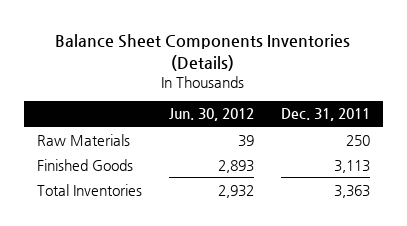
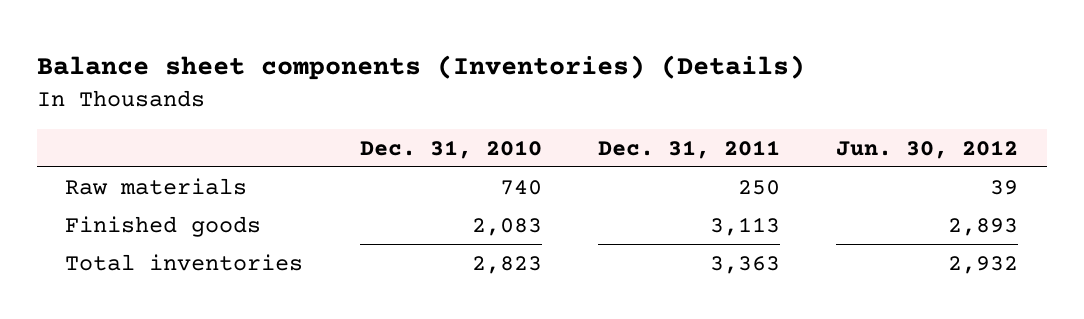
- Balance Sheet Components Inventories (Details)
+ Balance sheet components (Inventories) (Details)
- | Jun. 30, 2012 | Dec. 31, 2011
+ | Dec. 31, 2010 | Dec. 31, 2011 | Jun. 30, 2012
- Raw Materials | 39 | 250
- Finished Goods | 2,893 | 3,113
- Total Inventories | 2,932 | 3,363
+ Raw materials | 740 | 250 | 39
+ Finished goods | 2,083 | 3,113 | 2,893
+ Total inventories | 2,823 | 3,363 | 2,932

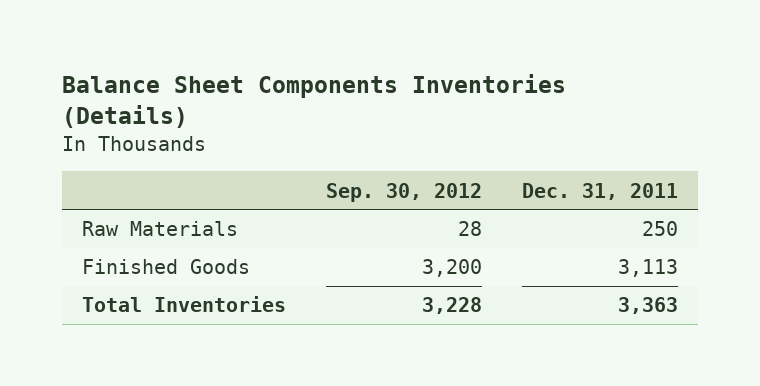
- Balance sheet components (Inventories) (Details)
+ Balance Sheet Components Inventories (Details)
- | Dec. 31, 2010 | Dec. 31, 2011 | Jun. 30, 2012
+ | Sep. 30, 2012 | Dec. 31, 2011
- Raw materials | 740 | 250 | 39
- Finished goods | 2,083 | 3,113 | 2,893
- Total inventories | 2,823 | 3,363 | 2,932
+ Raw Materials | 28 | 250
+ Finished Goods | 3,200 | 3,113
+ Total Inventories | 3,228 | 3,363

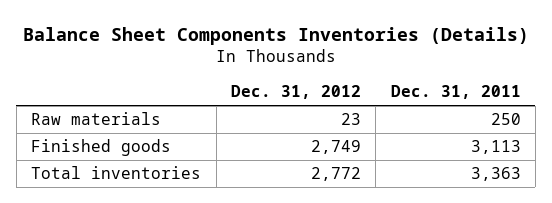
- | Sep. 30, 2012 | Dec. 31, 2011
+ | Dec. 31, 2012 | Dec. 31, 2011
- Raw Materials | 28 | 250
- Finished Goods | 3,200 | 3,113
- Total Inventories | 3,228 | 3,363
+ Raw materials | 23 | 250
+ Finished goods | 2,749 | 3,113
+ Total inventories | 2,772 | 3,363

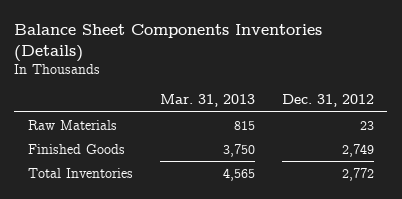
- | Dec. 31, 2012 | Dec. 31, 2011
+ | Mar. 31, 2013 | Dec. 31, 2012
- Raw materials | 23 | 250
- Finished goods | 2,749 | 3,113
- Total inventories | 2,772 | 3,363
+ Raw Materials | 815 | 23
+ Finished Goods | 3,750 | 2,749
+ Total Inventories | 4,565 | 2,772

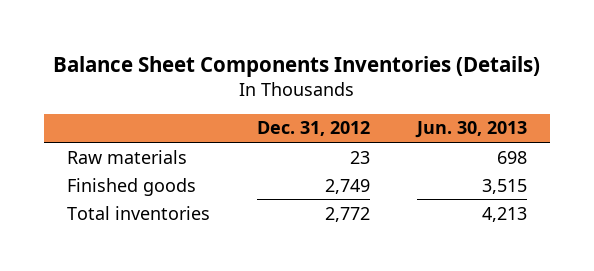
- | Mar. 31, 2013 | Dec. 31, 2012
+ | Dec. 31, 2012 | Jun. 30, 2013
- Raw Materials | 815 | 23
- Finished Goods | 3,750 | 2,749
- Total Inventories | 4,565 | 2,772
+ Raw materials | 23 | 698
+ Finished goods | 2,749 | 3,515
+ Total inventories | 2,772 | 4,213

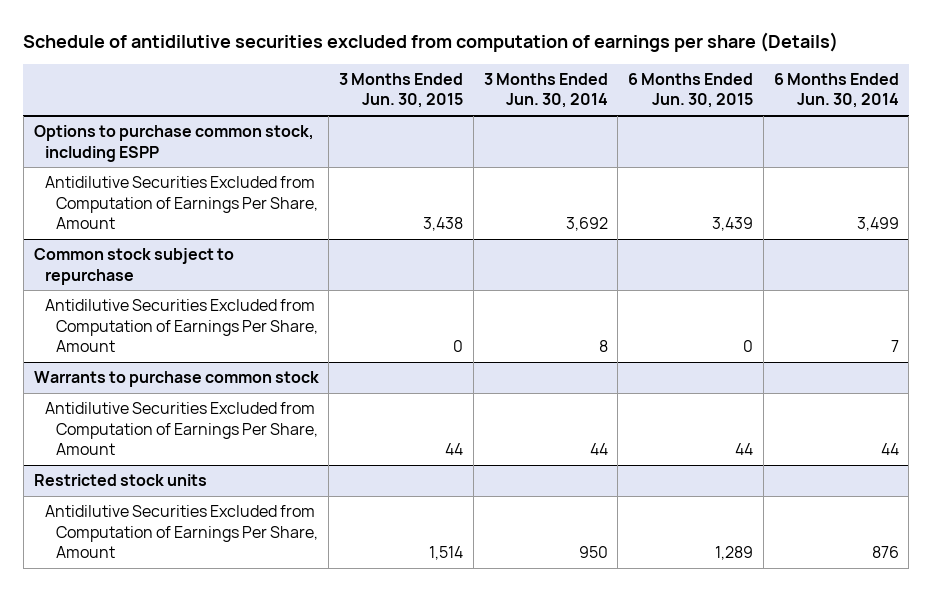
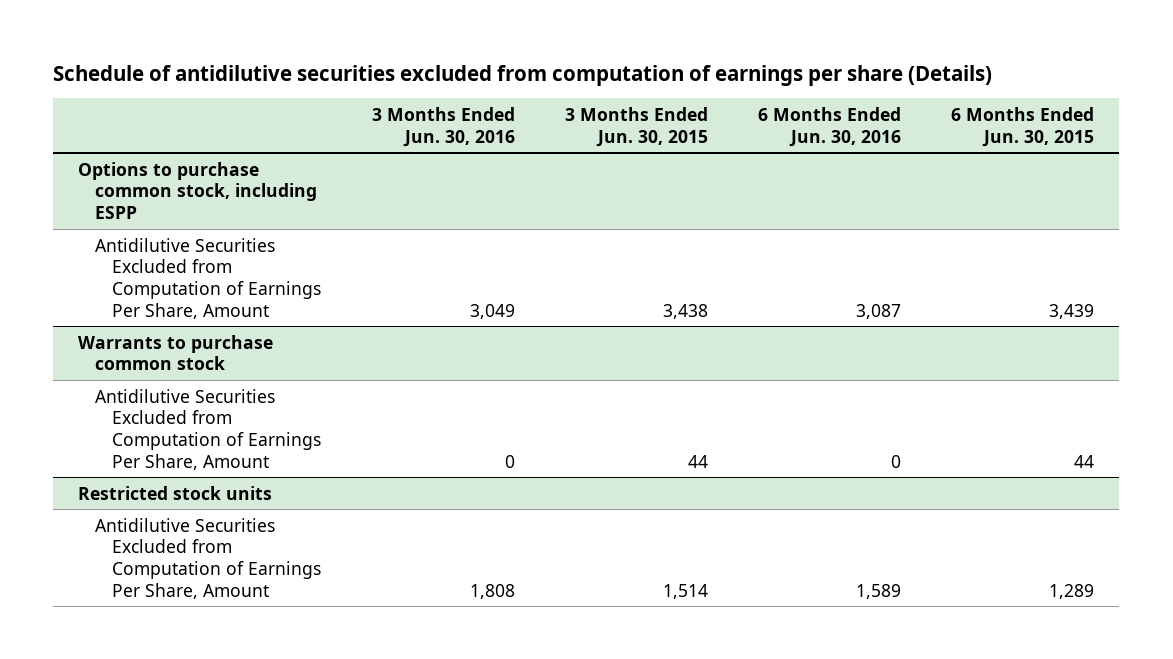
- | 3 Months Ended Jun. 30, 2015 | 3 Months Ended Jun. 30, 2014 | 6 Months Ended Jun. 30, 2015 | 6 Months Ended Jun. 30, 2014
+ | 3 Months Ended Jun. 30, 2016 | 3 Months Ended Jun. 30, 2015 | 6 Months Ended Jun. 30, 2016 | 6 Months Ended Jun. 30, 2015
- Common stock subject to repurchase
- Antidilutive Securities Excluded from Computation of Earnings Per Share, Amount | 0 | 8 | 0 | 7

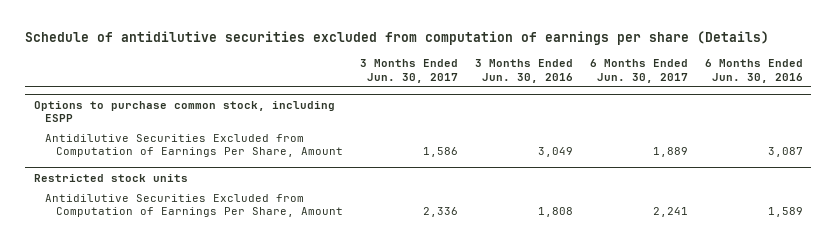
- | 3 Months Ended Jun. 30, 2016 | 3 Months Ended Jun. 30, 2015 | 6 Months Ended Jun. 30, 2016 | 6 Months Ended Jun. 30, 2015
+ | 3 Months Ended Jun. 30, 2017 | 3 Months Ended Jun. 30, 2016 | 6 Months Ended Jun. 30, 2017 | 6 Months Ended Jun. 30, 2016
- Warrants to purchase common stock
- Antidilutive Securities Excluded from Computation of Earnings Per Share, Amount | 0 | 44 | 0 | 44

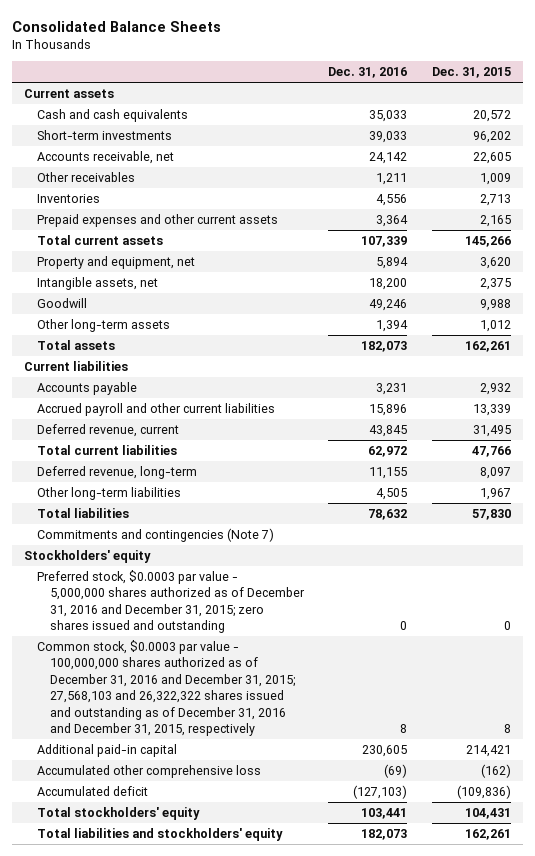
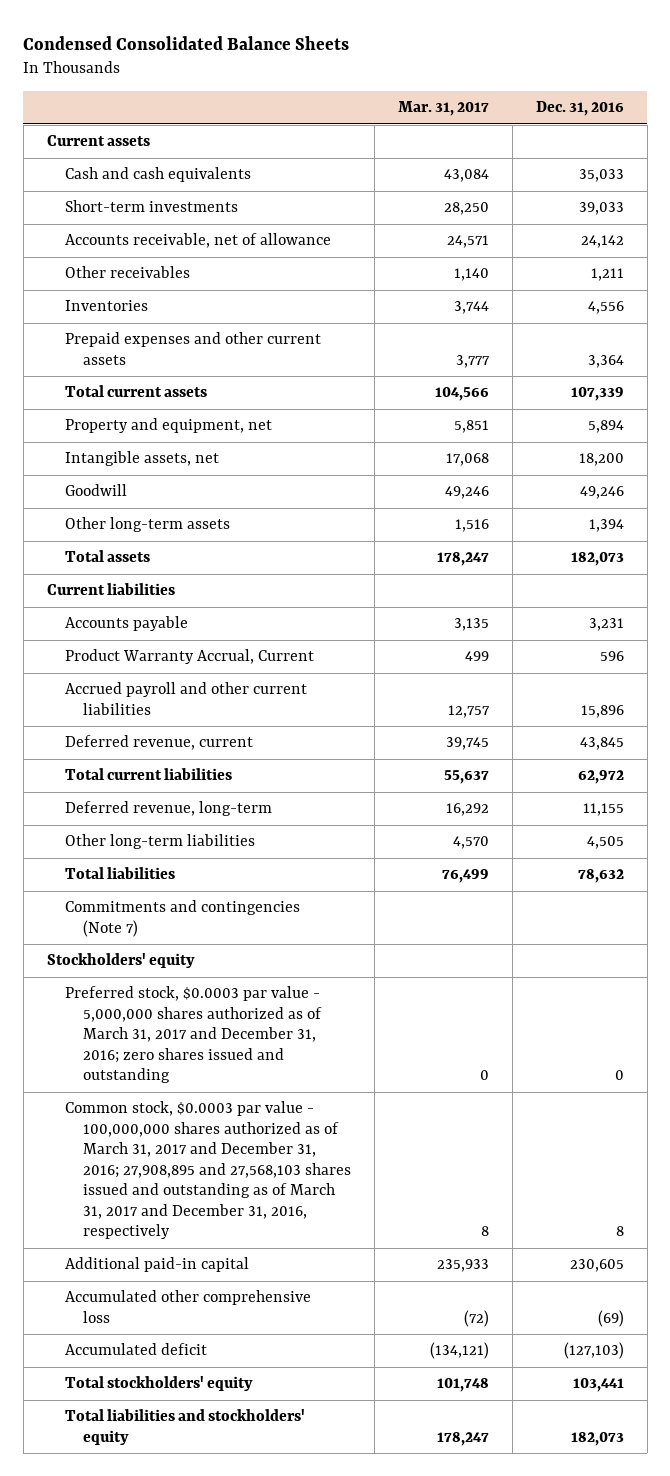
- Consolidated Balance Sheets
+ Condensed Consolidated Balance Sheets
- | Dec. 31, 2016 | Dec. 31, 2015
+ | Mar. 31, 2017 | Dec. 31, 2016
- Accounts receivable, net | 24,142 | 22,605
+ Accounts receivable, net of allowance | 24,571 | 24,142
+ Product Warranty Accrual, Current | 499 | 596
- Preferred stock, $0.0003 par value - 5,000,000 shares authorized as of December 31, 2016 and December 31, 2015; zero shares issued and outstanding | 0 | 0
- Common stock, $0.0003 par value - 100,000,000 shares authorized as of December 31, 2016 and December 31, 2015; 27,568,103 and 26,322,322 shares issued and outstanding as of December 31, 2016 and December 31, 2015, respectively | 8 | 8
+ Preferred stock, $0.0003 par value - 5,000,000 shares authorized as of March 31, 2017 and December 31, 2016; zero shares issued and outstanding | 0 | 0
+ Common stock, $0.0003 par value - 100,000,000 shares authorized as of March 31, 2017 and December 31, 2016; 27,908,895 and 27,568,103 shares issued and outstanding as of March 31, 2017 and December 31, 2016, respectively | 8 | 8

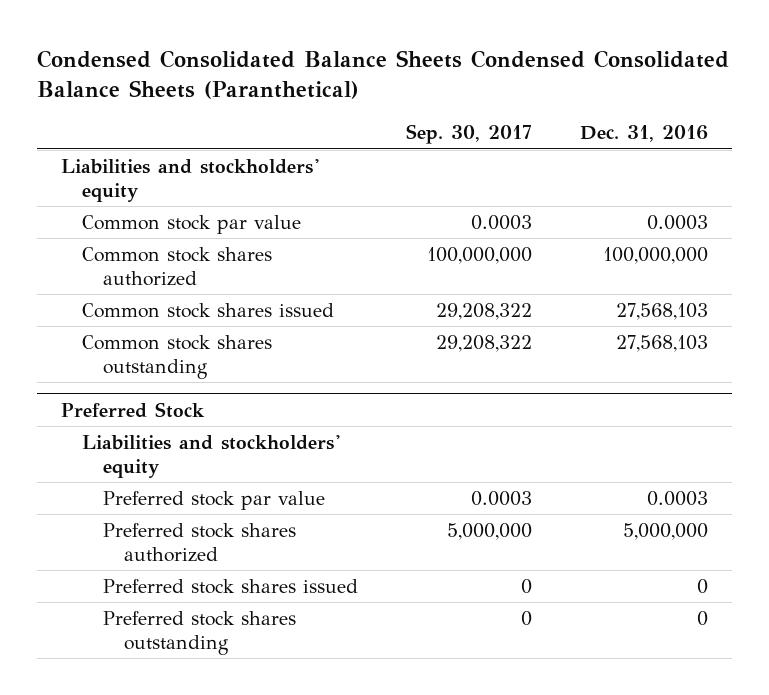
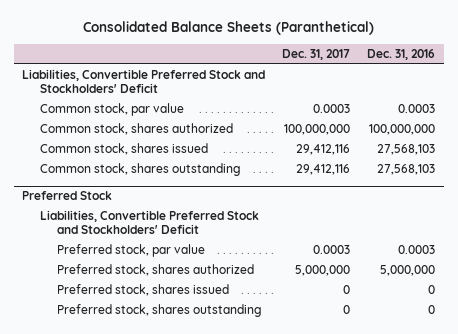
- Condensed Consolidated Balance Sheets Condensed Consolidated Balance Sheets (Paranthetical)
+ Consolidated Balance Sheets (Paranthetical)
- | Sep. 30, 2017 | Dec. 31, 2016
+ | Dec. 31, 2017 | Dec. 31, 2016
- Liabilities and stockholders' equity
- Common stock par value | 0.0003 | 0.0003
- Common stock shares authorized | 100,000,000 | 100,000,000
- Common stock shares issued | 29,208,322 | 27,568,103
- Common stock shares outstanding | 29,208,322 | 27,568,103
+ Liabilities, Convertible Preferred Stock and Stockholders' Deficit
+ Common stock, par value | 0.0003 | 0.0003
+ Common stock, shares authorized | 100,000,000 | 100,000,000
+ Common stock, shares issued | 29,412,116 | 27,568,103
+ Common stock, shares outstanding | 29,412,116 | 27,568,103
@ Preferred Stock
- Liabilities and stockholders' equity
- Preferred stock par value | 0.0003 | 0.0003
- Preferred stock shares authorized | 5,000,000 | 5,000,000
- Preferred stock shares issued | 0 | 0
- Preferred stock shares outstanding | 0 | 0
+ Liabilities, Convertible Preferred Stock and Stockholders' Deficit
+ Preferred stock, par value | 0.0003 | 0.0003
+ Preferred stock, shares authorized | 5,000,000 | 5,000,000
+ Preferred stock, shares issued | 0 | 0
+ Preferred stock, shares outstanding | 0 | 0

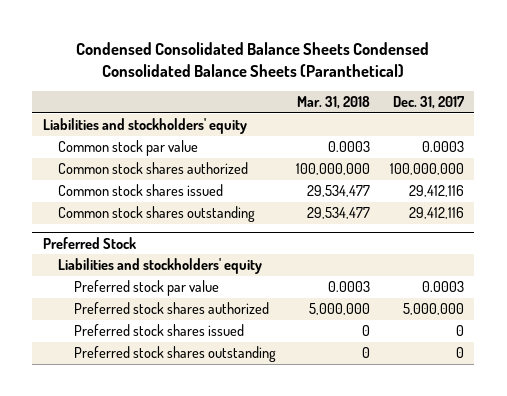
- Consolidated Balance Sheets (Paranthetical)
+ Condensed Consolidated Balance Sheets Condensed Consolidated Balance Sheets (Paranthetical)
- | Dec. 31, 2017 | Dec. 31, 2016
+ | Mar. 31, 2018 | Dec. 31, 2017
- Liabilities, Convertible Preferred Stock and Stockholders' Deficit
- Common stock, par value | 0.0003 | 0.0003
- Common stock, shares authorized | 100,000,000 | 100,000,000
- Common stock, shares issued | 29,412,116 | 27,568,103
- Common stock, shares outstanding | 29,412,116 | 27,568,103
+ Liabilities and stockholders' equity
+ Common stock par value | 0.0003 | 0.0003
+ Common stock shares authorized | 100,000,000 | 100,000,000
+ Common stock shares issued | 29,534,477 | 29,412,116
+ Common stock shares outstanding | 29,534,477 | 29,412,116
@ Preferred Stock
- Liabilities, Convertible Preferred Stock and Stockholders' Deficit
- Preferred stock, par value | 0.0003 | 0.0003
- Preferred stock, shares authorized | 5,000,000 | 5,000,000
- Preferred stock, shares issued | 0 | 0
- Preferred stock, shares outstanding | 0 | 0
+ Liabilities and stockholders' equity
+ Preferred stock par value | 0.0003 | 0.0003
+ Preferred stock shares authorized | 5,000,000 | 5,000,000
+ Preferred stock shares issued | 0 | 0
+ Preferred stock shares outstanding | 0 | 0

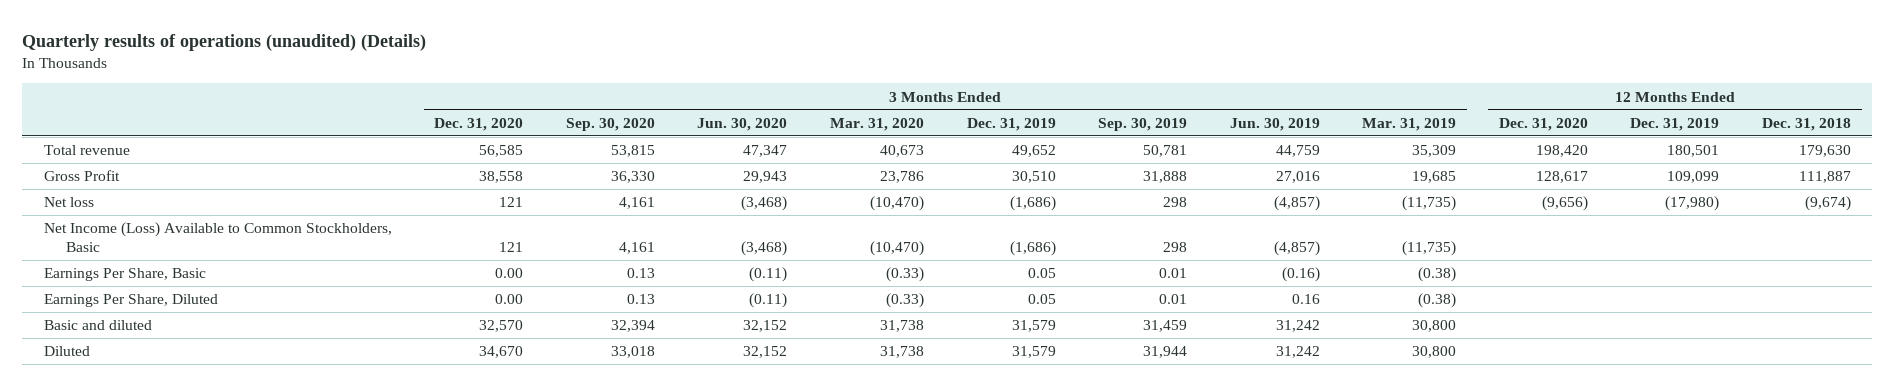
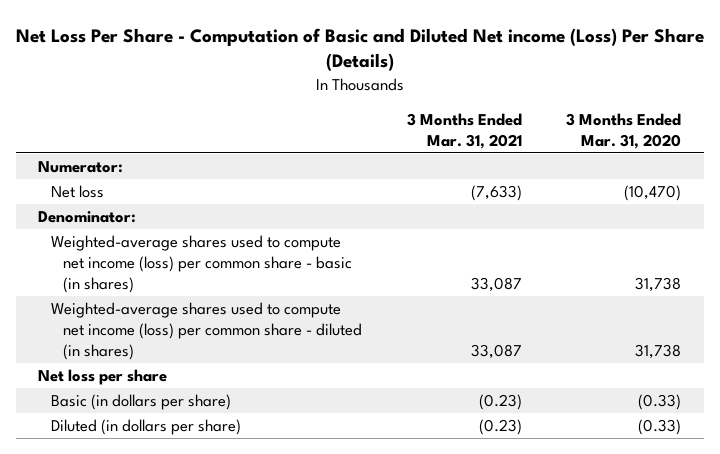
- Quarterly results of operations (unaudited) (Details)
+ Net Loss Per Share - Computation of Basic and Diluted Net income (Loss) Per Share (Details)
- | 3 Months Ended Dec. 31, 2020 | 3 Months Ended Sep. 30, 2020 | 3 Months Ended Jun. 30, 2020 | 3 Months Ended Mar. 31, 2020 | 3 Months Ended Dec. 31, 2019 | 3 Months Ended Sep. 30, 2019 | 3 Months Ended Jun. 30, 2019 | 3 Months Ended Mar. 31, 2019 | 12 Months Ended Dec. 31, 2020 | 12 Months Ended Dec. 31, 2019 | 12 Months Ended Dec. 31, 2018
+ | 3 Months Ended Mar. 31, 2021 | 3 Months Ended Mar. 31, 2020
- Total revenue | 56,585 | 53,815 | 47,347 | 40,673 | 49,652 | 50,781 | 44,759 | 35,309 | 198,420 | 180,501 | 179,630
- Gross Profit | 38,558 | 36,330 | 29,943 | 23,786 | 30,510 | 31,888 | 27,016 | 19,685 | 128,617 | 109,099 | 111,887
+ Numerator:
- Net Income (Loss) Available to Common Stockholders, Basic | 121 | 4,161 | (3,468) | (10,470) | (1,686) | 298 | (4,857) | (11,735) | | |
- Earnings Per Share, Basic | 0.00 | 0.13 | (0.11) | (0.33) | 0.05 | 0.01 | (0.16) | (0.38) | | |
- Earnings Per Share, Diluted | 0.00 | 0.13 | (0.11) | (0.33) | 0.05 | 0.01 | 0.16 | (0.38) | | |
- Basic and diluted | 32,570 | 32,394 | 32,152 | 31,738 | 31,579 | 31,459 | 31,242 | 30,800 | | |
- Diluted | 34,670 | 33,018 | 32,152 | 31,738 | 31,579 | 31,944 | 31,242 | 30,800 | | |
+ Denominator:
+ Weighted-average shares used to compute net income (loss) per common share - basic (in shares) | 33,087 | 31,738
+ Weighted-average shares used to compute net income (loss) per common share - diluted (in shares) | 33,087 | 31,738
+ Net loss per share
+ Basic (in dollars per share) | (0.23) | (0.33)
+ Diluted (in dollars per share) | (0.23) | (0.33)

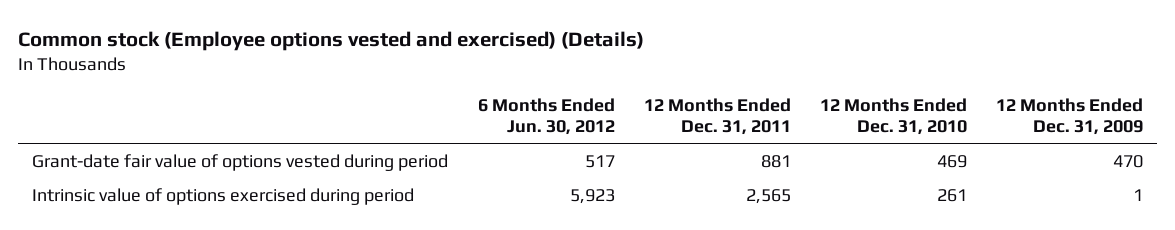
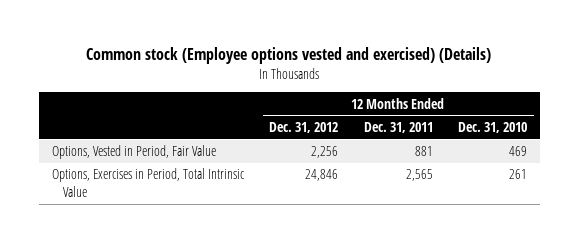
- | 6 Months Ended Jun. 30, 2012 | 12 Months Ended Dec. 31, 2011 | 12 Months Ended Dec. 31, 2010 | 12 Months Ended Dec. 31, 2009
+ | 12 Months Ended Dec. 31, 2012 | 12 Months Ended Dec. 31, 2011 | 12 Months Ended Dec. 31, 2010
- Grant-date fair value of options vested during period | 517 | 881 | 469 | 470
- Intrinsic value of options exercised during period | 5,923 | 2,565 | 261 | 1
+ Options, Vested in Period, Fair Value | 2,256 | 881 | 469
+ Options, Exercises in Period, Total Intrinsic Value | 24,846 | 2,565 | 261

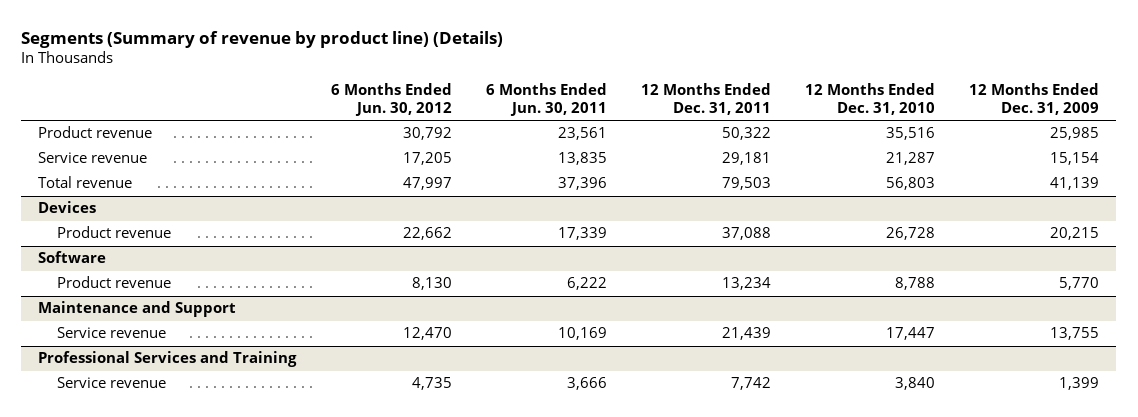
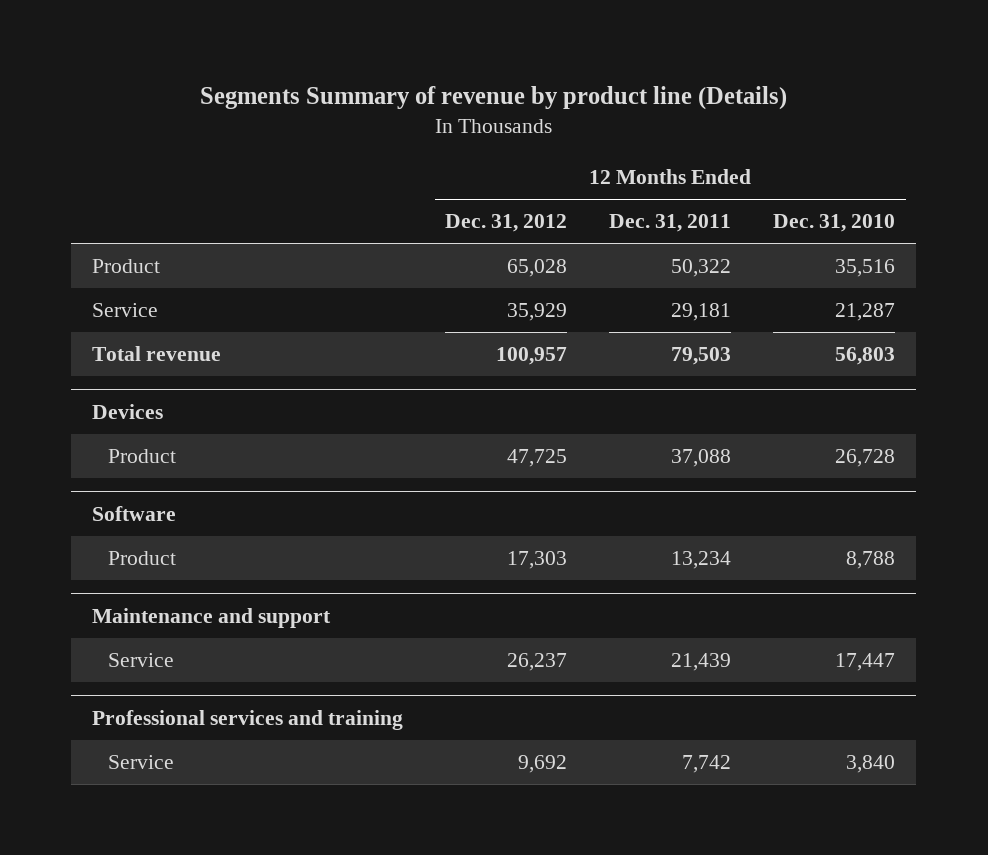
- Segments (Summary of revenue by product line) (Details)
+ Segments Summary of revenue by product line (Details)
- | 6 Months Ended Jun. 30, 2012 | 6 Months Ended Jun. 30, 2011 | 12 Months Ended Dec. 31, 2011 | 12 Months Ended Dec. 31, 2010 | 12 Months Ended Dec. 31, 2009
+ | 12 Months Ended Dec. 31, 2012 | 12 Months Ended Dec. 31, 2011 | 12 Months Ended Dec. 31, 2010
- Product revenue | 30,792 | 23,561 | 50,322 | 35,516 | 25,985
- Service revenue | 17,205 | 13,835 | 29,181 | 21,287 | 15,154
+ Product | 65,028 | 50,322 | 35,516
+ Service | 35,929 | 29,181 | 21,287
@ Devices
- Product revenue | 22,662 | 17,339 | 37,088 | 26,728 | 20,215
+ Product | 47,725 | 37,088 | 26,728
@ Software
- Product revenue | 8,130 | 6,222 | 13,234 | 8,788 | 5,770
- Maintenance and Support
- Service revenue | 12,470 | 10,169 | 21,439 | 17,447 | 13,755
- Professional Services and Training
- Service revenue | 4,735 | 3,666 | 7,742 | 3,840 | 1,399
@ Software
+ Product | 17,303 | 13,234 | 8,788
+ Maintenance and support
+ Service | 26,237 | 21,439 | 17,447
+ Professional services and training
+ Service | 9,692 | 7,742 | 3,840

